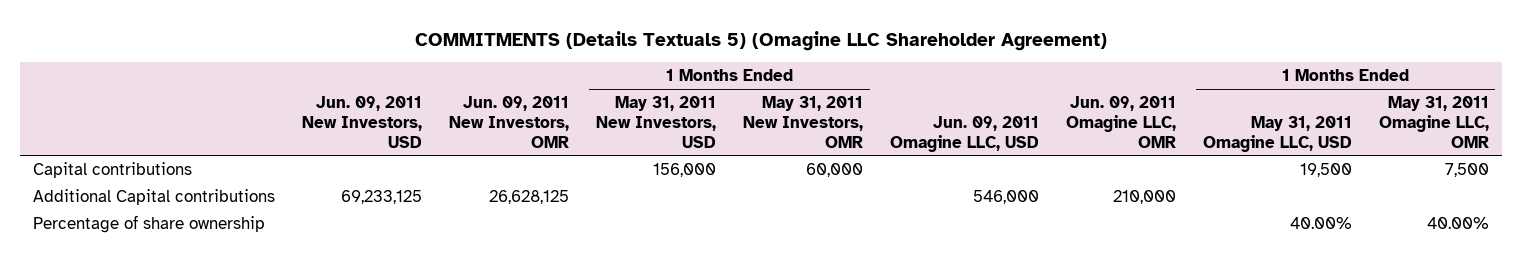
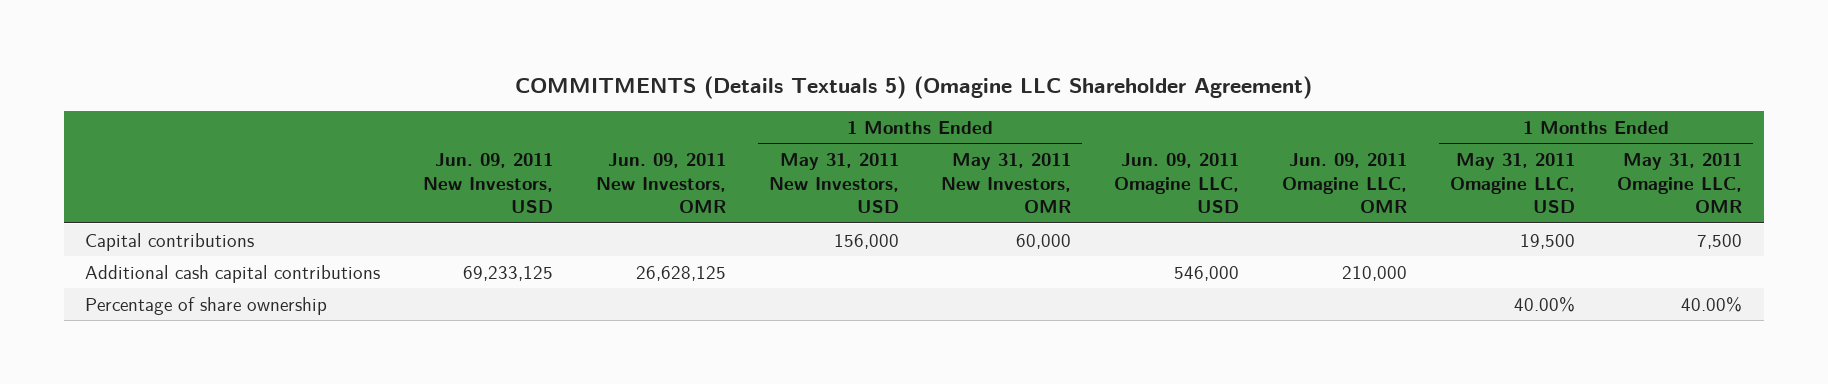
- Additional Capital contributions | 69,233,125 | 26,628,125 | | | 546,000 | 210,000 | |
+ Additional cash capital contributions | 69,233,125 | 26,628,125 | | | 546,000 | 210,000 | |

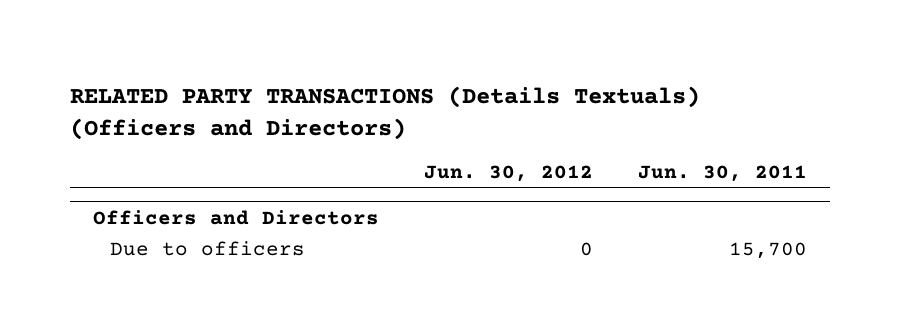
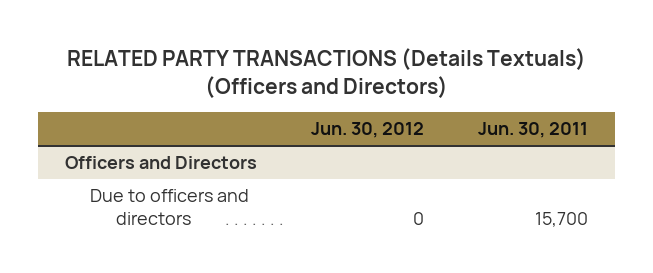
@ Officers and Directors
- Due to officers | 0 | 15,700
+ Due to officers and directors | 0 | 15,700

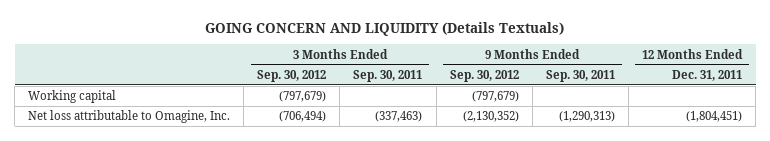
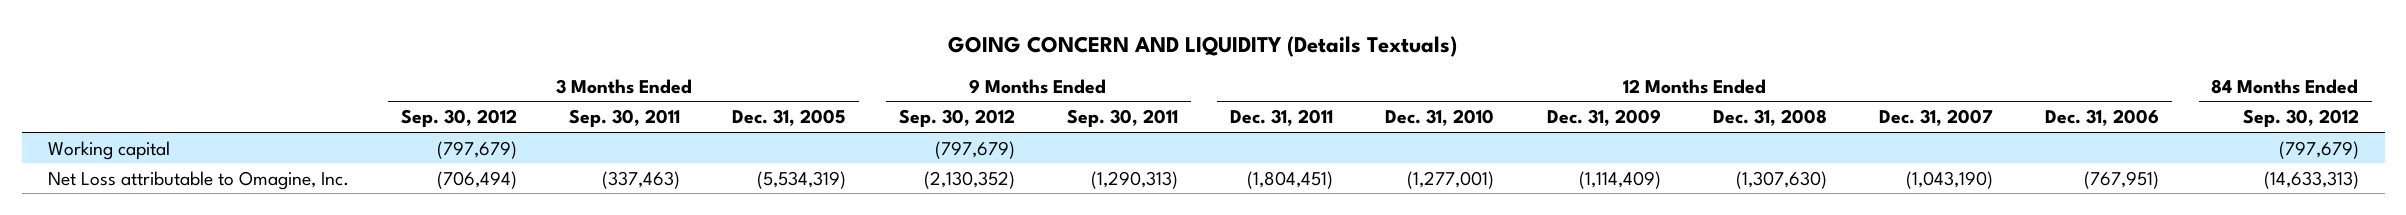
- | 3 Months Ended Sep. 30, 2012 | 3 Months Ended Sep. 30, 2011 | 9 Months Ended Sep. 30, 2012 | 9 Months Ended Sep. 30, 2011 | 12 Months Ended Dec. 31, 2011
+ | 3 Months Ended Sep. 30, 2012 | 3 Months Ended Sep. 30, 2011 | 3 Months Ended Dec. 31, 2005 | 9 Months Ended Sep. 30, 2012 | 9 Months Ended Sep. 30, 2011 | 12 Months Ended Dec. 31, 2011 | 12 Months Ended Dec. 31, 2010 | 12 Months Ended Dec. 31, 2009 | 12 Months Ended Dec. 31, 2008 | 12 Months Ended Dec. 31, 2007 | 12 Months Ended Dec. 31, 2006 | 84 Months Ended Sep. 30, 2012
- Net loss attributable to Omagine, Inc. | (706,494) | (337,463) | (2,130,352) | (1,290,313) | (1,804,451)
+ Net Loss attributable to Omagine, Inc. | (706,494) | (337,463) | (5,534,319) | (2,130,352) | (1,290,313) | (1,804,451) | (1,277,001) | (1,114,409) | (1,307,630) | (1,043,190) | (767,951) | (14,633,313)

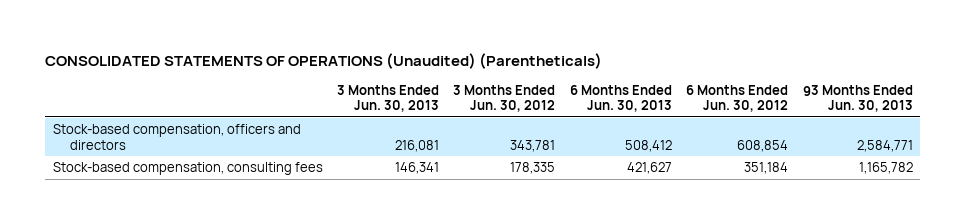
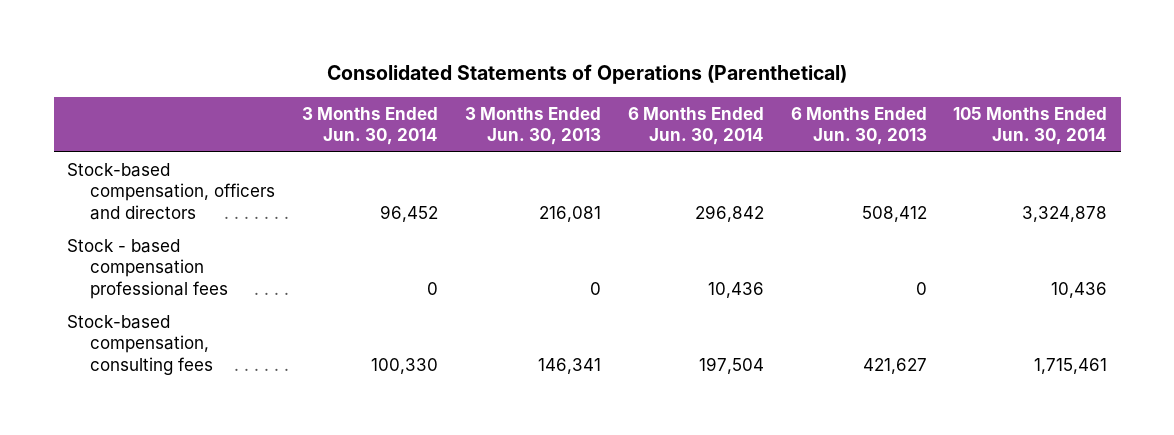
- CONSOLIDATED STATEMENTS OF OPERATIONS (Unaudited) (Parentheticals)
+ Consolidated Statements of Operations (Parenthetical)
- | 3 Months Ended Jun. 30, 2013 | 3 Months Ended Jun. 30, 2012 | 6 Months Ended Jun. 30, 2013 | 6 Months Ended Jun. 30, 2012 | 93 Months Ended Jun. 30, 2013
+ | 3 Months Ended Jun. 30, 2014 | 3 Months Ended Jun. 30, 2013 | 6 Months Ended Jun. 30, 2014 | 6 Months Ended Jun. 30, 2013 | 105 Months Ended Jun. 30, 2014
+ Stock - based compensation professional fees | 0 | 0 | 10,436 | 0 | 10,436

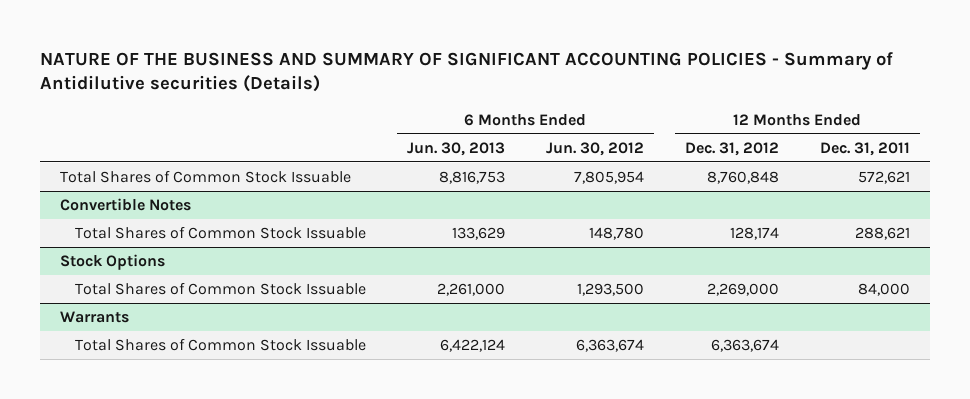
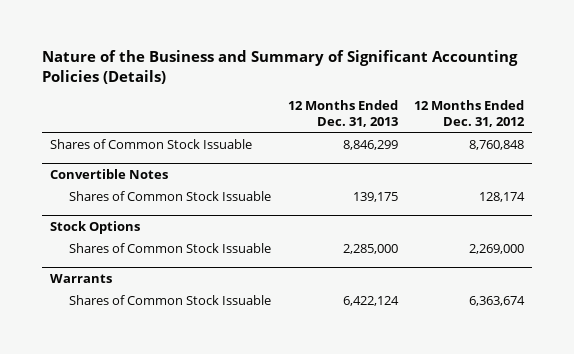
- NATURE OF THE BUSINESS AND SUMMARY OF SIGNIFICANT ACCOUNTING POLICIES - Summary of Antidilutive securities (Details)
+ Nature of the Business and Summary of Significant Accounting Policies (Details)
- | 6 Months Ended Jun. 30, 2013 | 6 Months Ended Jun. 30, 2012 | 12 Months Ended Dec. 31, 2012 | 12 Months Ended Dec. 31, 2011
+ | 12 Months Ended Dec. 31, 2013 | 12 Months Ended Dec. 31, 2012
- Total Shares of Common Stock Issuable | 8,816,753 | 7,805,954 | 8,760,848 | 572,621
+ Shares of Common Stock Issuable | 8,846,299 | 8,760,848
@ Convertible Notes
- Total Shares of Common Stock Issuable | 133,629 | 148,780 | 128,174 | 288,621
+ Shares of Common Stock Issuable | 139,175 | 128,174
@ Stock Options
- Total Shares of Common Stock Issuable | 2,261,000 | 1,293,500 | 2,269,000 | 84,000
+ Shares of Common Stock Issuable | 2,285,000 | 2,269,000
@ Warrants
- Total Shares of Common Stock Issuable | 6,422,124 | 6,363,674 | 6,363,674 |
+ Shares of Common Stock Issuable | 6,422,124 | 6,363,674

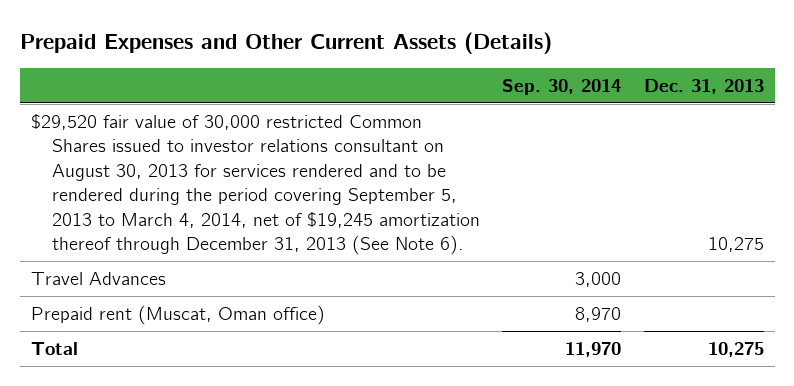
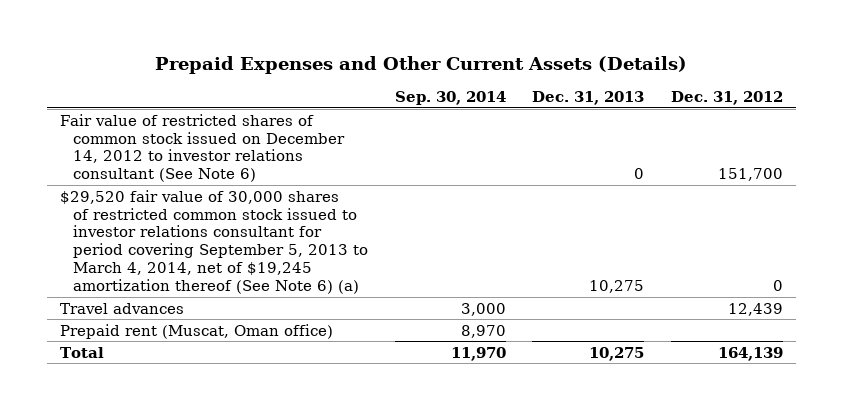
- | Sep. 30, 2014 | Dec. 31, 2013
+ | Sep. 30, 2014 | Dec. 31, 2013 | Dec. 31, 2012
- $29,520 fair value of 30,000 restricted Common Shares issued to investor relations consultant on August 30, 2013 for services rendered and to be rendered during the period covering September 5, 2013 to March 4, 2014, net of $19,245 amortization thereof through December 31, 2013 (See Note 6). | | 10,275
- Travel Advances | 3,000 |
+ Fair value of restricted shares of common stock issued on December 14, 2012 to investor relations consultant (See Note 6) | | 0 | 151,700
+ $29,520 fair value of 30,000 shares of restricted common stock issued to investor relations consultant for period covering September 5, 2013 to March 4, 2014, net of $19,245 amortization thereof (See Note 6) (a) | | 10,275 | 0
+ Travel advances | 3,000 | | 12,439

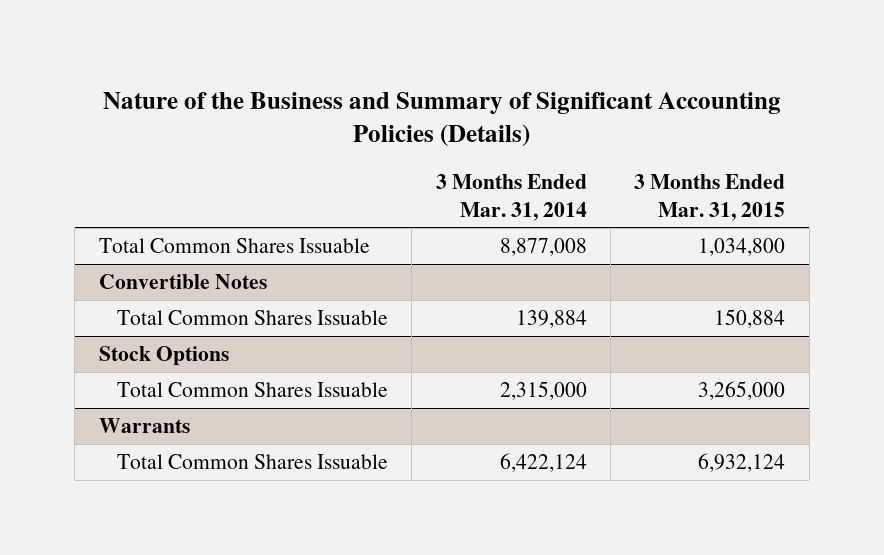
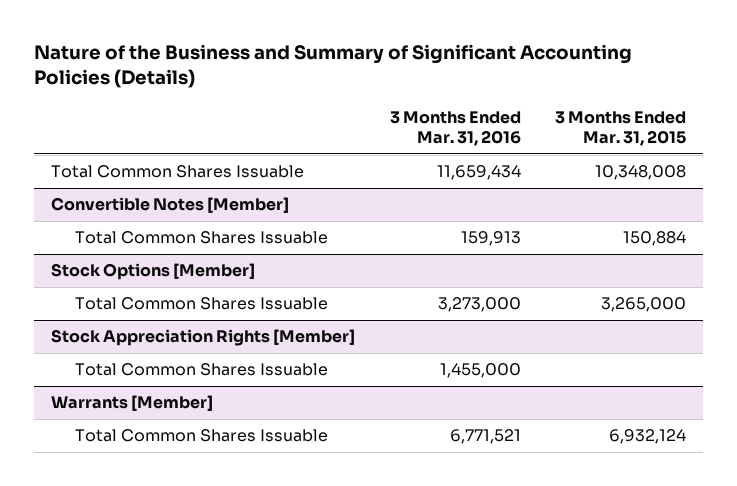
- | 3 Months Ended Mar. 31, 2014 | 3 Months Ended Mar. 31, 2015
+ | 3 Months Ended Mar. 31, 2016 | 3 Months Ended Mar. 31, 2015
- Total Common Shares Issuable | 8,877,008 | 1,034,800
- Convertible Notes
+ Total Common Shares Issuable | 11,659,434 | 10,348,008
+ Convertible Notes [Member]
- Stock Options
+ Stock Options [Member]
- Warrants
+ Stock Appreciation Rights [Member]
+ Total Common Shares Issuable | 1,455,000 |
+ Warrants [Member]

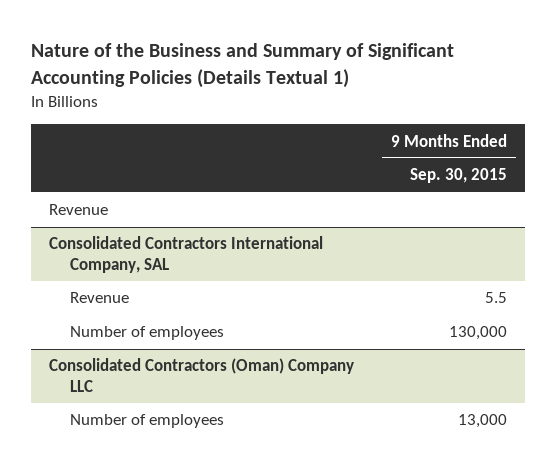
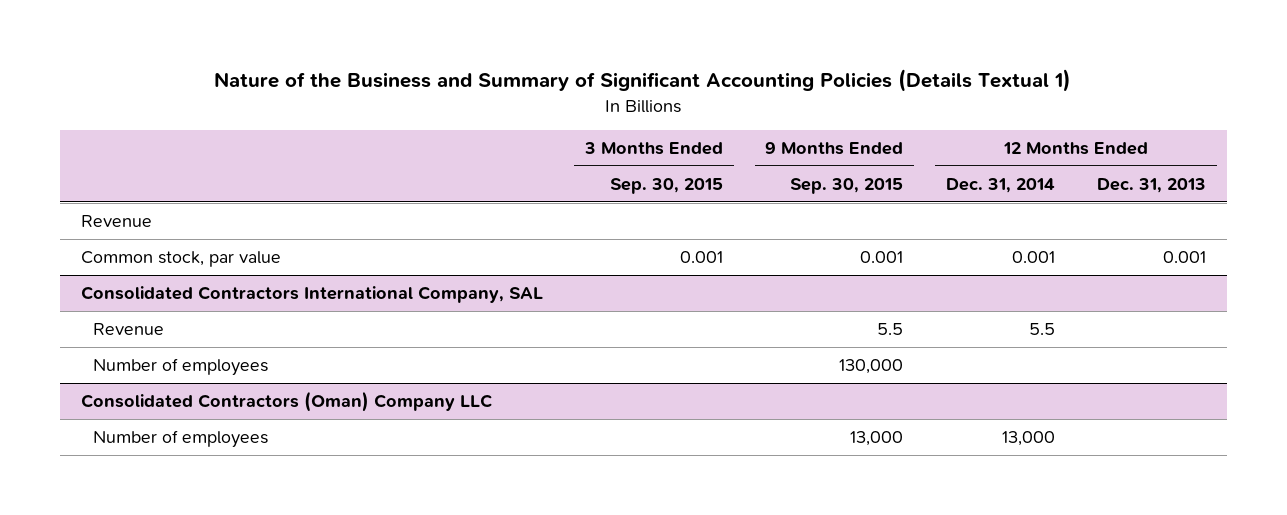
- | 9 Months Ended Sep. 30, 2015
+ | 3 Months Ended Sep. 30, 2015 | 9 Months Ended Sep. 30, 2015 | 12 Months Ended Dec. 31, 2014 | 12 Months Ended Dec. 31, 2013
+ Common stock, par value | 0.001 | 0.001 | 0.001 | 0.001

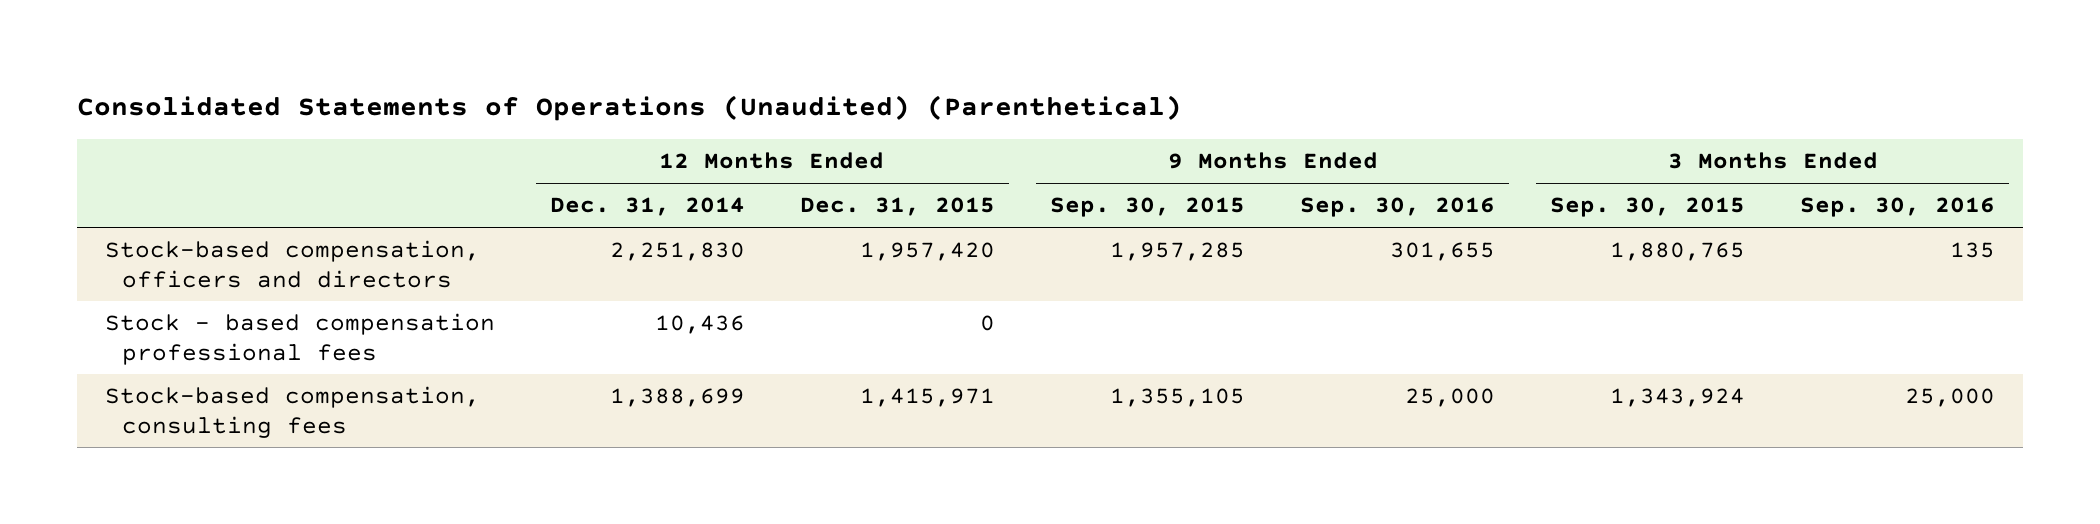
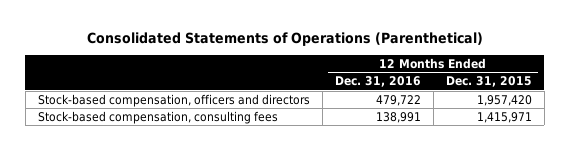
- Consolidated Statements of Operations (Unaudited) (Parenthetical)
+ Consolidated Statements of Operations (Parenthetical)
- | 12 Months Ended Dec. 31, 2014 | 12 Months Ended Dec. 31, 2015 | 9 Months Ended Sep. 30, 2015 | 9 Months Ended Sep. 30, 2016 | 3 Months Ended Sep. 30, 2015 | 3 Months Ended Sep. 30, 2016
+ | 12 Months Ended Dec. 31, 2016 | 12 Months Ended Dec. 31, 2015
- Stock - based compensation professional fees | 10,436 | 0 | | | |

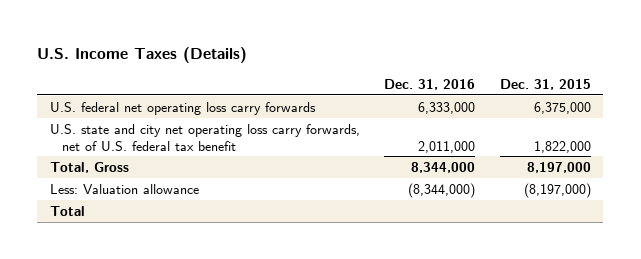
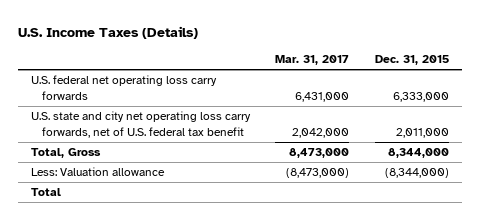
- | Dec. 31, 2016 | Dec. 31, 2015
+ | Mar. 31, 2017 | Dec. 31, 2015
- U.S. federal net operating loss carry forwards | 6,333,000 | 6,375,000
- U.S. state and city net operating loss carry forwards, net of U.S. federal tax benefit | 2,011,000 | 1,822,000
- Total, Gross | 8,344,000 | 8,197,000
- Less: Valuation allowance | (8,344,000) | (8,197,000)
+ U.S. federal net operating loss carry forwards | 6,431,000 | 6,333,000
+ U.S. state and city net operating loss carry forwards, net of U.S. federal tax benefit | 2,042,000 | 2,011,000
+ Total, Gross | 8,473,000 | 8,344,000
+ Less: Valuation allowance | (8,473,000) | (8,344,000)

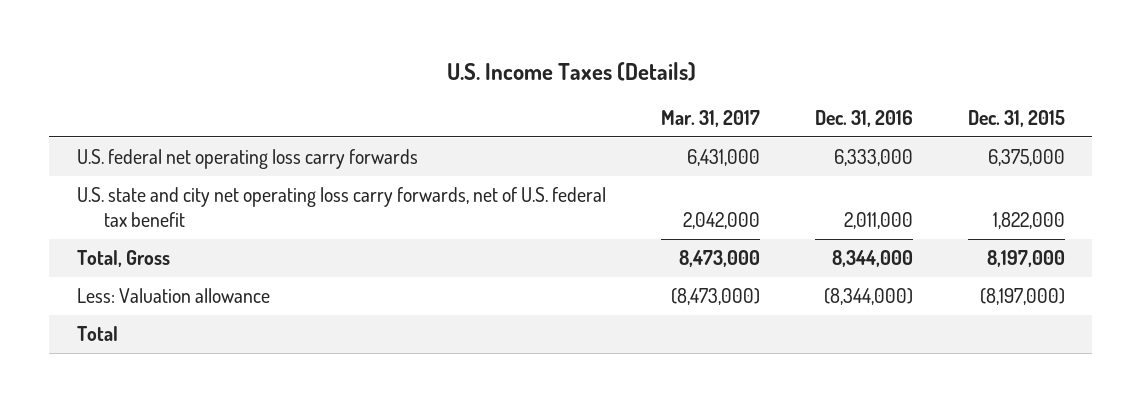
- | Mar. 31, 2017 | Dec. 31, 2015
+ | Mar. 31, 2017 | Dec. 31, 2016 | Dec. 31, 2015
- U.S. federal net operating loss carry forwards | 6,431,000 | 6,333,000
- U.S. state and city net operating loss carry forwards, net of U.S. federal tax benefit | 2,042,000 | 2,011,000
- Total, Gross | 8,473,000 | 8,344,000
- Less: Valuation allowance | (8,473,000) | (8,344,000)
+ U.S. federal net operating loss carry forwards | 6,431,000 | 6,333,000 | 6,375,000
+ U.S. state and city net operating loss carry forwards, net of U.S. federal tax benefit | 2,042,000 | 2,011,000 | 1,822,000
+ Total, Gross | 8,473,000 | 8,344,000 | 8,197,000
+ Less: Valuation allowance | (8,473,000) | (8,344,000) | (8,197,000)

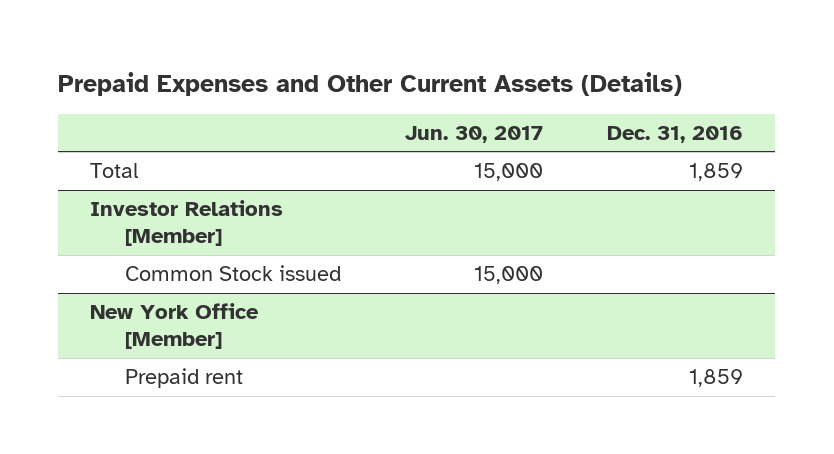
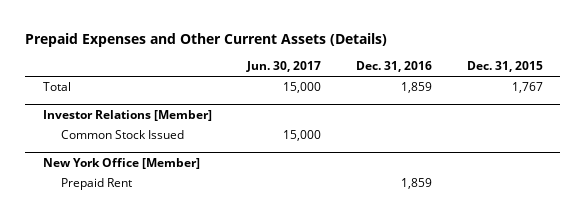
- | Jun. 30, 2017 | Dec. 31, 2016
+ | Jun. 30, 2017 | Dec. 31, 2016 | Dec. 31, 2015
@ Investor Relations [Member]
- Common Stock issued | 15,000 |
+ Common Stock Issued | 15,000 | |
@ New York Office [Member]
- Prepaid rent | | 1,859
+ Prepaid Rent | | 1,859 |

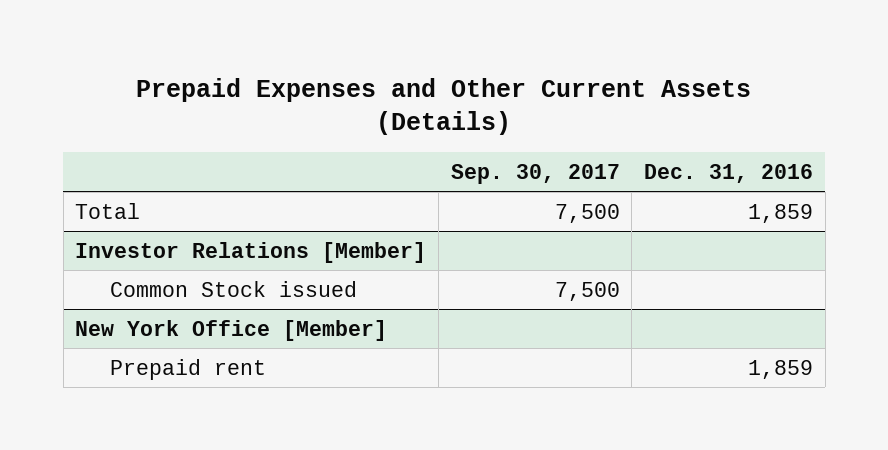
- | Jun. 30, 2017 | Dec. 31, 2016 | Dec. 31, 2015
+ | Sep. 30, 2017 | Dec. 31, 2016
@ Investor Relations [Member]
- Common Stock Issued | 15,000 | |
+ Common Stock issued | 7,500 |
@ New York Office [Member]
- Prepaid Rent | | 1,859 |
+ Prepaid rent | | 1,859

